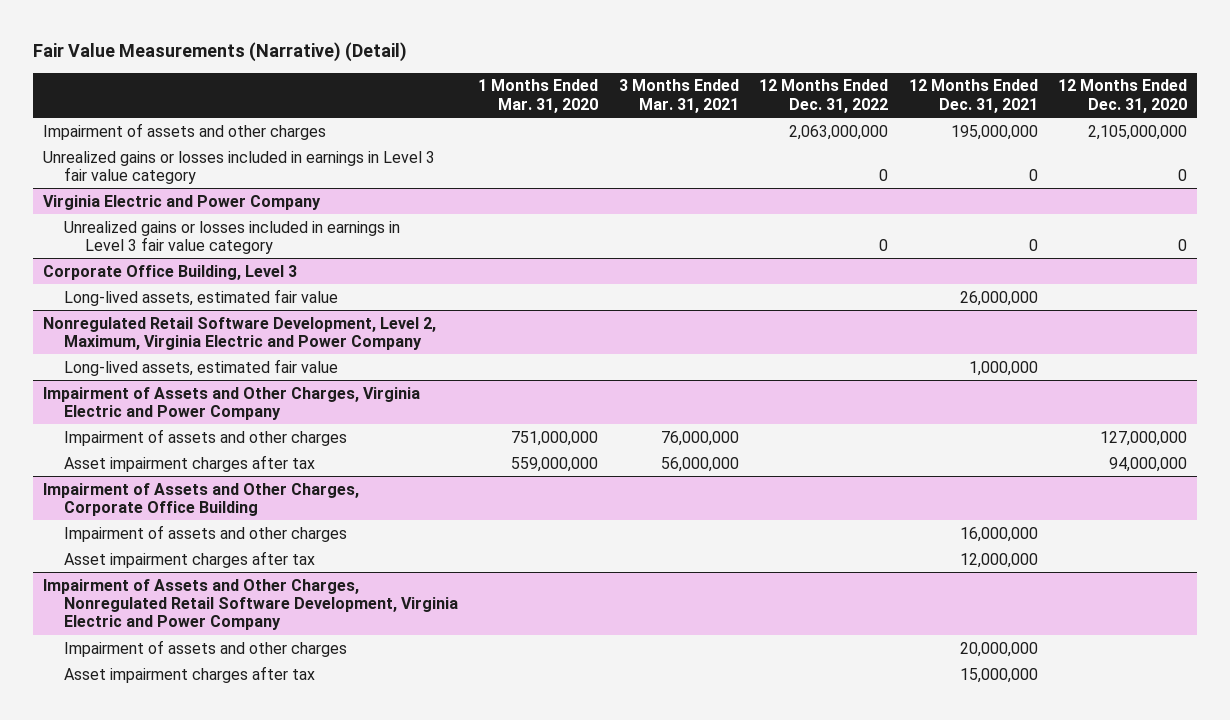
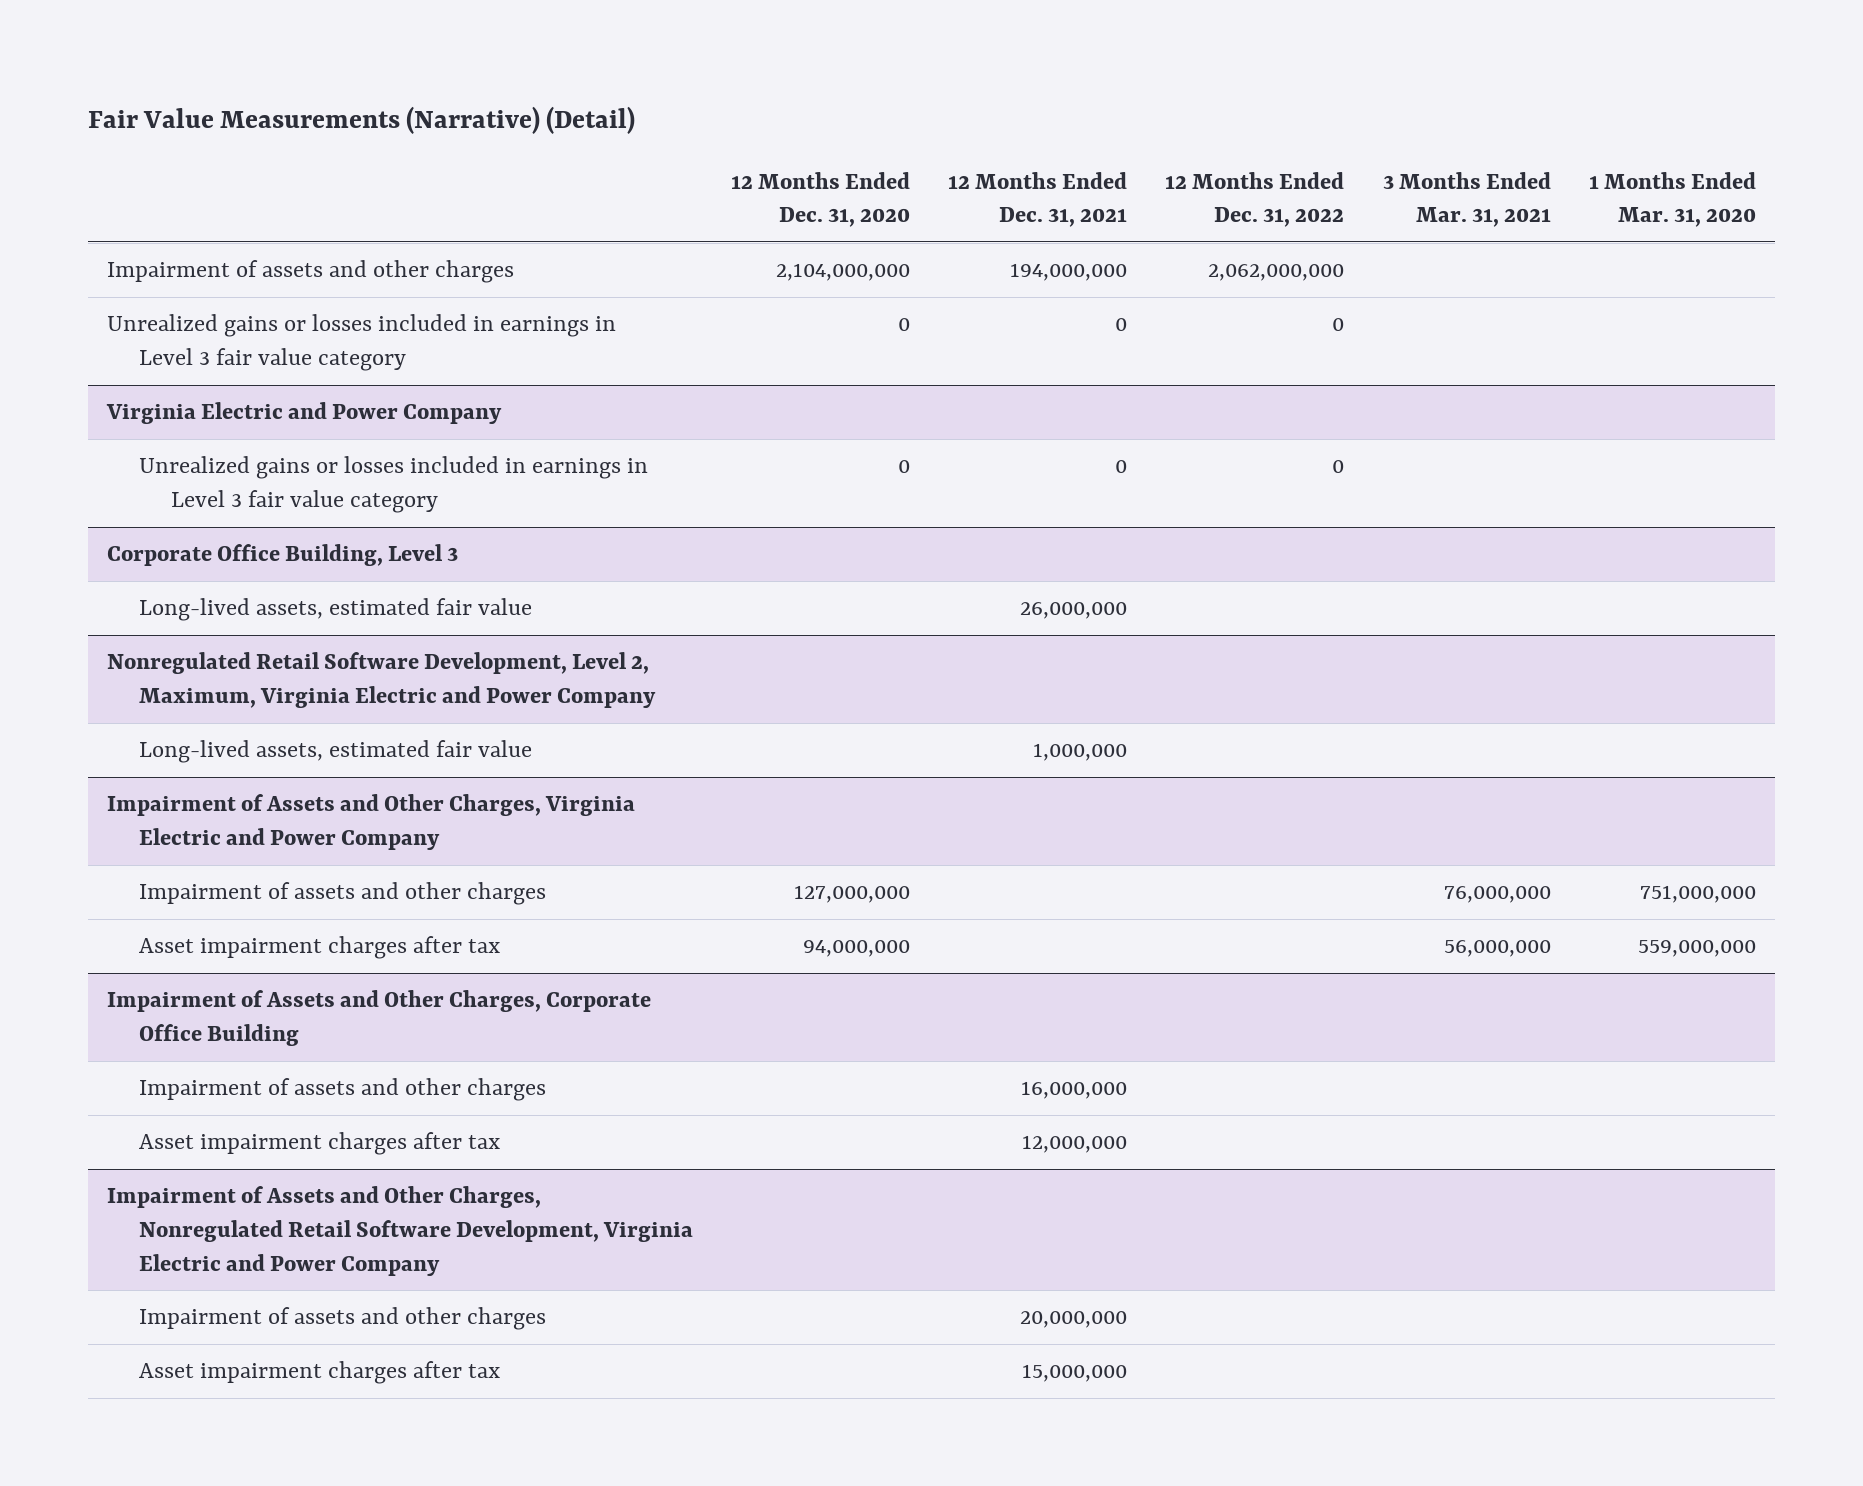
- | 1 Months Ended Mar. 31, 2020 | 3 Months Ended Mar. 31, 2021 | 12 Months Ended Dec. 31, 2022 | 12 Months Ended Dec. 31, 2021 | 12 Months Ended Dec. 31, 2020
+ | 12 Months Ended Dec. 31, 2020 | 12 Months Ended Dec. 31, 2021 | 12 Months Ended Dec. 31, 2022 | 3 Months Ended Mar. 31, 2021 | 1 Months Ended Mar. 31, 2020
- Impairment of assets and other charges | | | 2,063,000,000 | 195,000,000 | 2,105,000,000
+ Impairment of assets and other charges | 2,104,000,000 | 194,000,000 | 2,062,000,000 | |

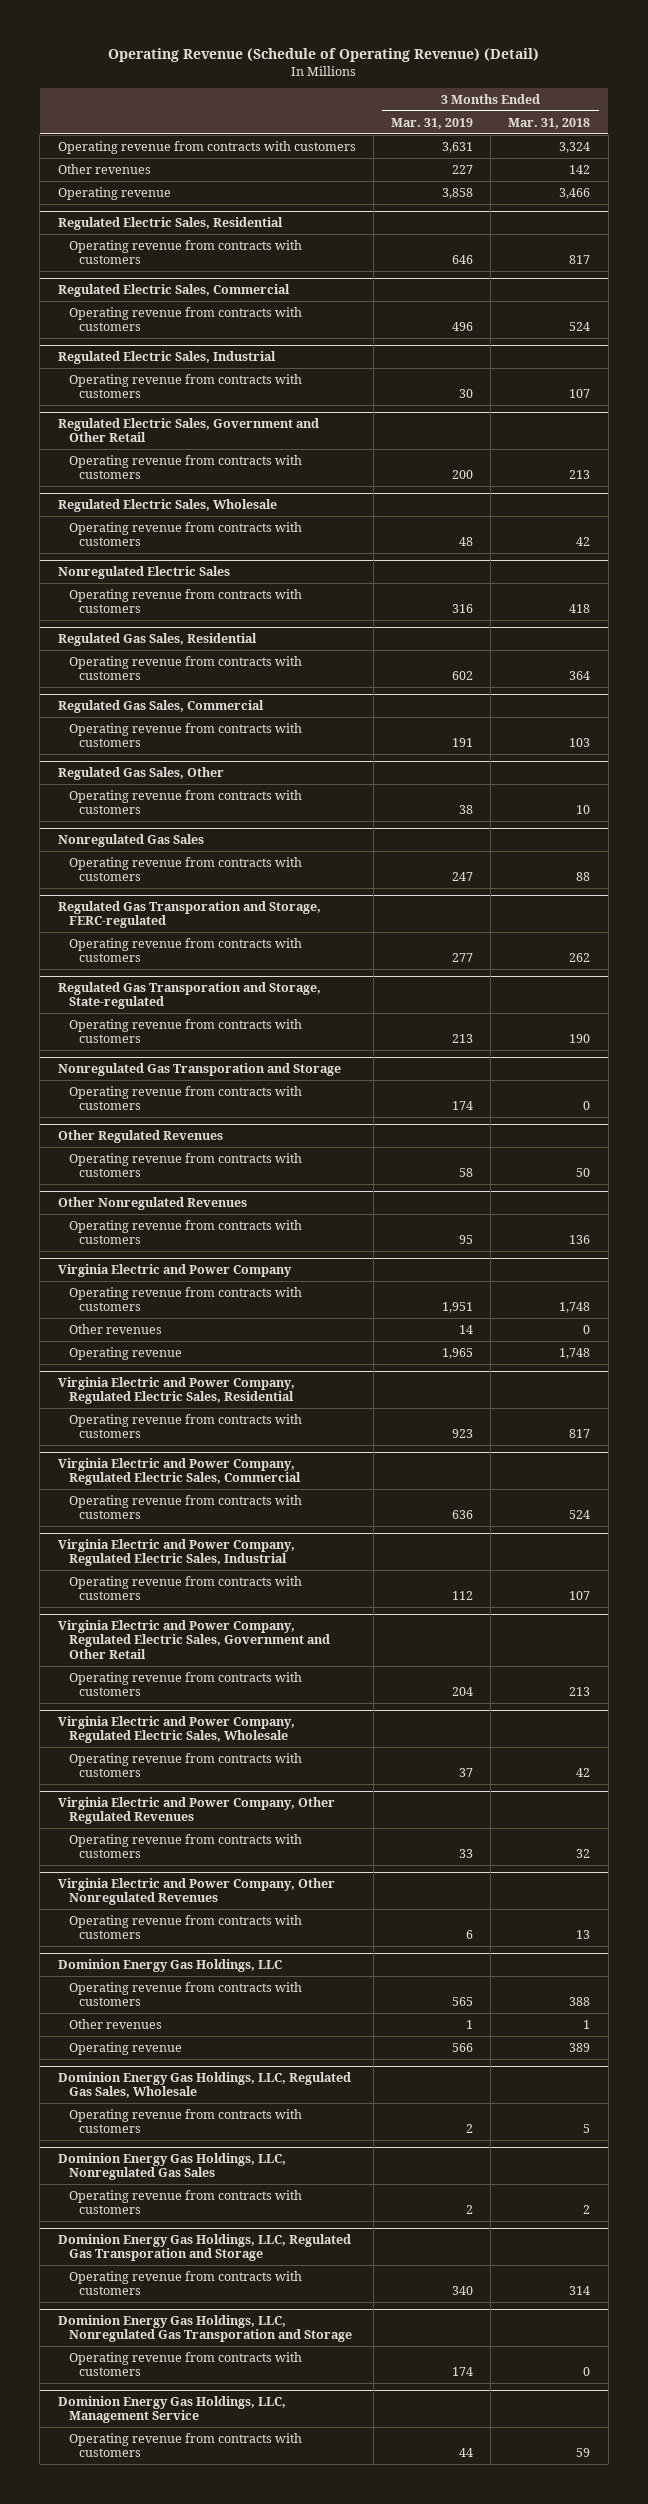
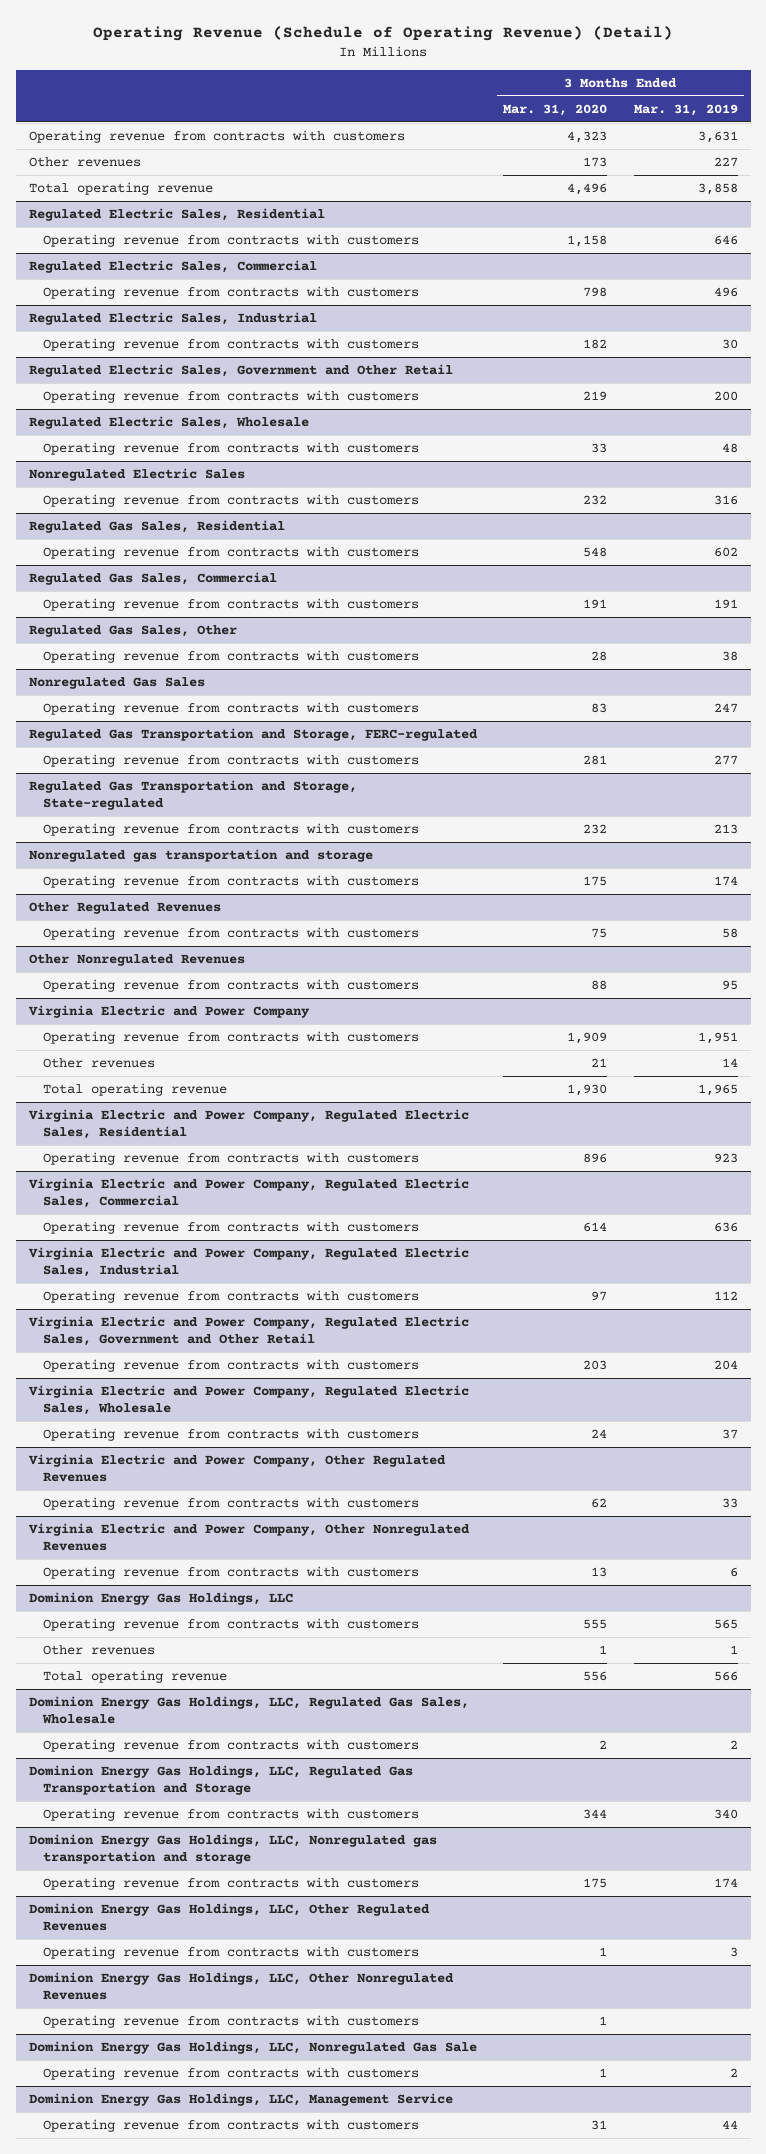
- | 3 Months Ended Mar. 31, 2019 | 3 Months Ended Mar. 31, 2018
+ | 3 Months Ended Mar. 31, 2020 | 3 Months Ended Mar. 31, 2019
- Operating revenue | 3,858 | 3,466
+ Total operating revenue | 4,496 | 3,858
- Regulated Gas Transporation and Storage, FERC-regulated
+ Regulated Gas Transportation and Storage, FERC-regulated
- Regulated Gas Transporation and Storage, State-regulated
+ Regulated Gas Transportation and Storage, State-regulated
- Nonregulated Gas Transporation and Storage
+ Nonregulated gas transportation and storage
@ Virginia Electric and Power Company
- Operating revenue | 1,965 | 1,748
+ Total operating revenue | 1,930 | 1,965
@ Dominion Energy Gas Holdings, LLC
- Operating revenue | 566 | 389
+ Total operating revenue | 556 | 566
- Dominion Energy Gas Holdings, LLC, Nonregulated Gas Sales
- Operating revenue from contracts with customers | 2 | 2
- Dominion Energy Gas Holdings, LLC, Regulated Gas Transporation and Storage
+ Dominion Energy Gas Holdings, LLC, Regulated Gas Transportation and Storage
- Dominion Energy Gas Holdings, LLC, Nonregulated Gas Transporation and Storage
+ Dominion Energy Gas Holdings, LLC, Nonregulated gas transportation and storage
+ Dominion Energy Gas Holdings, LLC, Other Regulated Revenues
+ Operating revenue from contracts with customers | 1 | 3
+ Dominion Energy Gas Holdings, LLC, Other Nonregulated Revenues
+ Operating revenue from contracts with customers | 1 |
+ Dominion Energy Gas Holdings, LLC, Nonregulated Gas Sale
+ Operating revenue from contracts with customers | 1 | 2

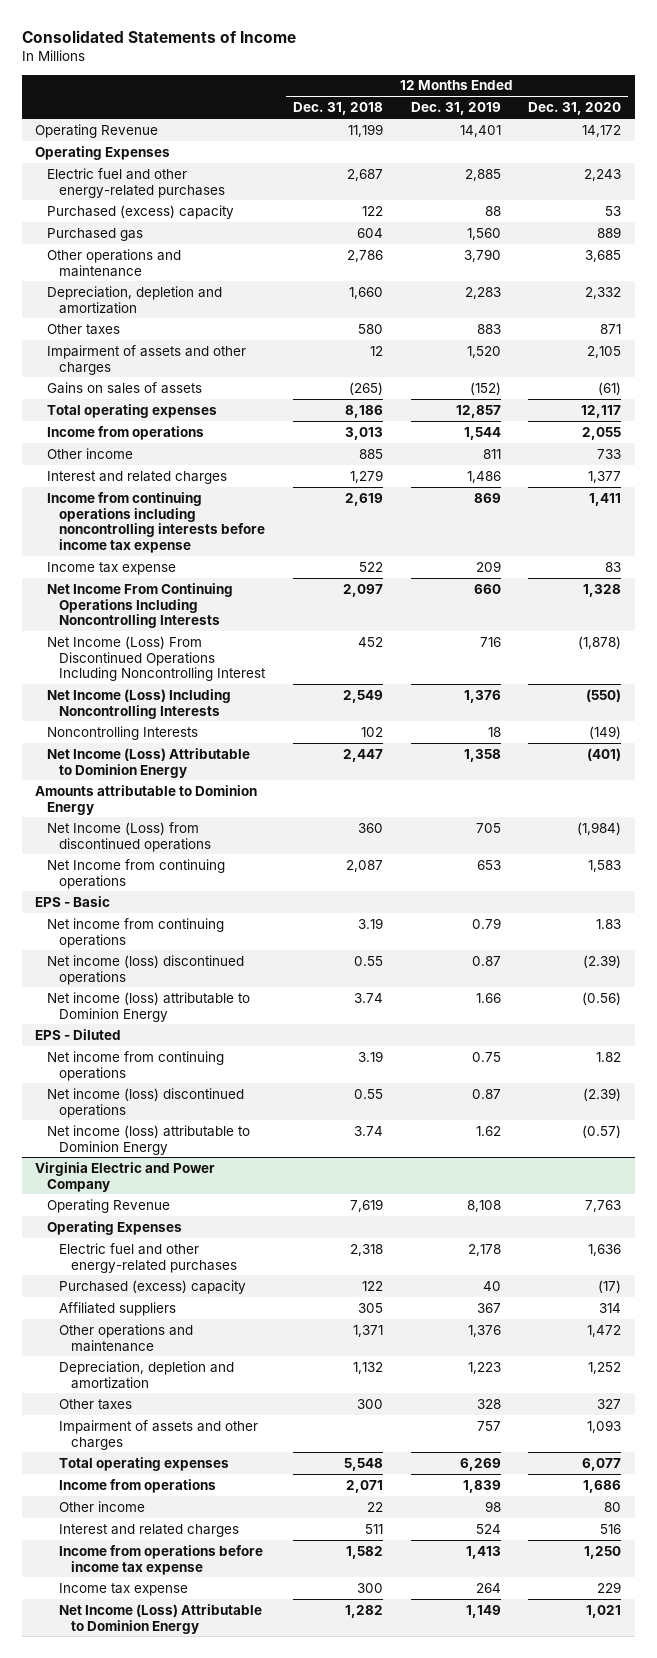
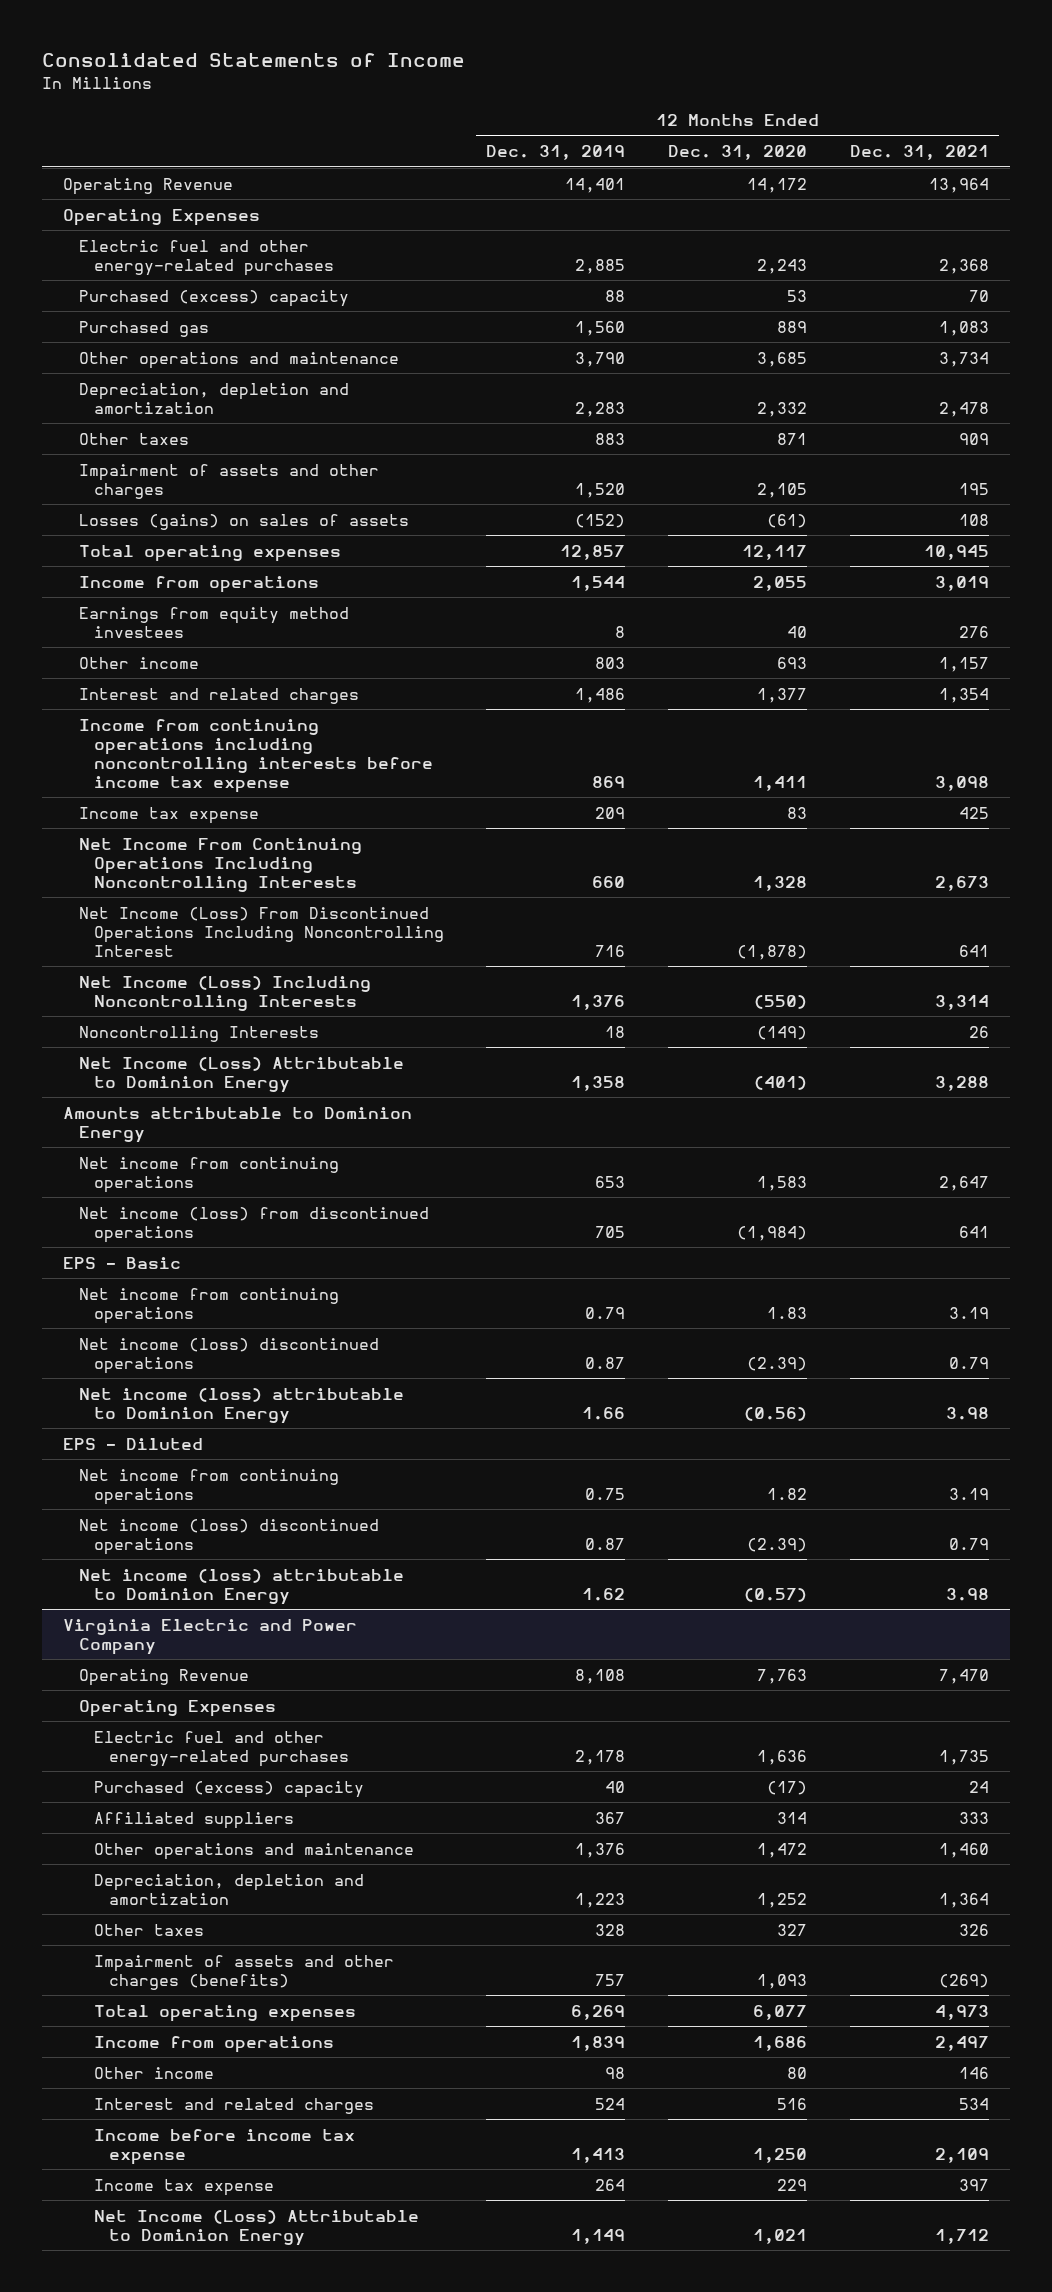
- | 12 Months Ended Dec. 31, 2018 | 12 Months Ended Dec. 31, 2019 | 12 Months Ended Dec. 31, 2020
+ | 12 Months Ended Dec. 31, 2019 | 12 Months Ended Dec. 31, 2020 | 12 Months Ended Dec. 31, 2021
- Gains on sales of assets | (265) | (152) | (61)
+ Losses (gains) on sales of assets | (152) | (61) | 108
- Other income | 885 | 811 | 733
+ Earnings from equity method investees | 8 | 40 | 276
+ Other income | 803 | 693 | 1,157
- Net Income (Loss) from discontinued operations | 360 | 705 | (1,984)
- Net Income from continuing operations | 2,087 | 653 | 1,583
+ Net income from continuing operations | 653 | 1,583 | 2,647
+ Net income (loss) from discontinued operations | 705 | (1,984) | 641
@ Virginia Electric and Power Company
- Impairment of assets and other charges | | 757 | 1,093
+ Impairment of assets and other charges (benefits) | 757 | 1,093 | (269)
- Income from operations before income tax expense | 1,582 | 1,413 | 1,250
+ Income before income tax expense | 1,413 | 1,250 | 2,109

